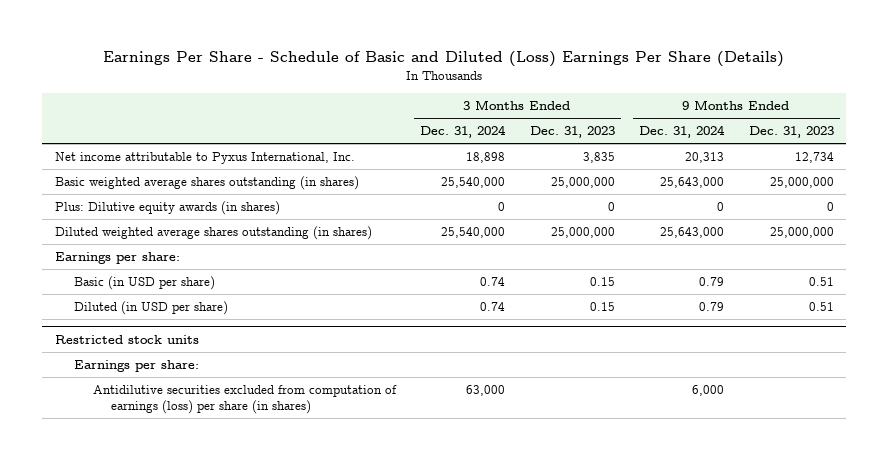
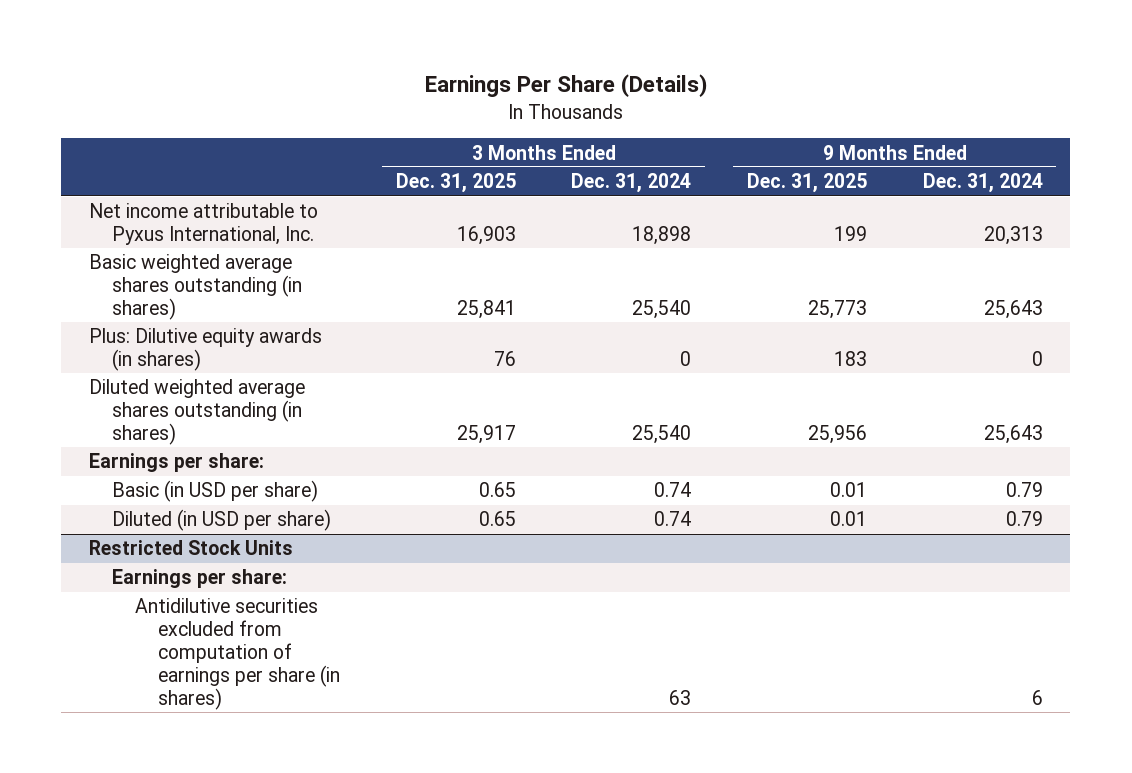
- Earnings Per Share - Schedule of Basic and Diluted (Loss) Earnings Per Share (Details)
+ Earnings Per Share (Details)
- | 3 Months Ended Dec. 31, 2024 | 3 Months Ended Dec. 31, 2023 | 9 Months Ended Dec. 31, 2024 | 9 Months Ended Dec. 31, 2023
+ | 3 Months Ended Dec. 31, 2025 | 3 Months Ended Dec. 31, 2024 | 9 Months Ended Dec. 31, 2025 | 9 Months Ended Dec. 31, 2024
- Basic weighted average shares outstanding (in shares) | 25,540,000 | 25,000,000 | 25,643,000 | 25,000,000
+ Basic weighted average shares outstanding (in shares) | 25,841 | 25,540 | 25,773 | 25,643
- Diluted weighted average shares outstanding (in shares) | 25,540,000 | 25,000,000 | 25,643,000 | 25,000,000
+ Diluted weighted average shares outstanding (in shares) | 25,917 | 25,540 | 25,956 | 25,643
- Restricted stock units
+ Restricted Stock Units
- Antidilutive securities excluded from computation of earnings (loss) per share (in shares) | 63,000 | | 6,000 |
+ Antidilutive securities excluded from computation of earnings per share (in shares) | | 63 | | 6

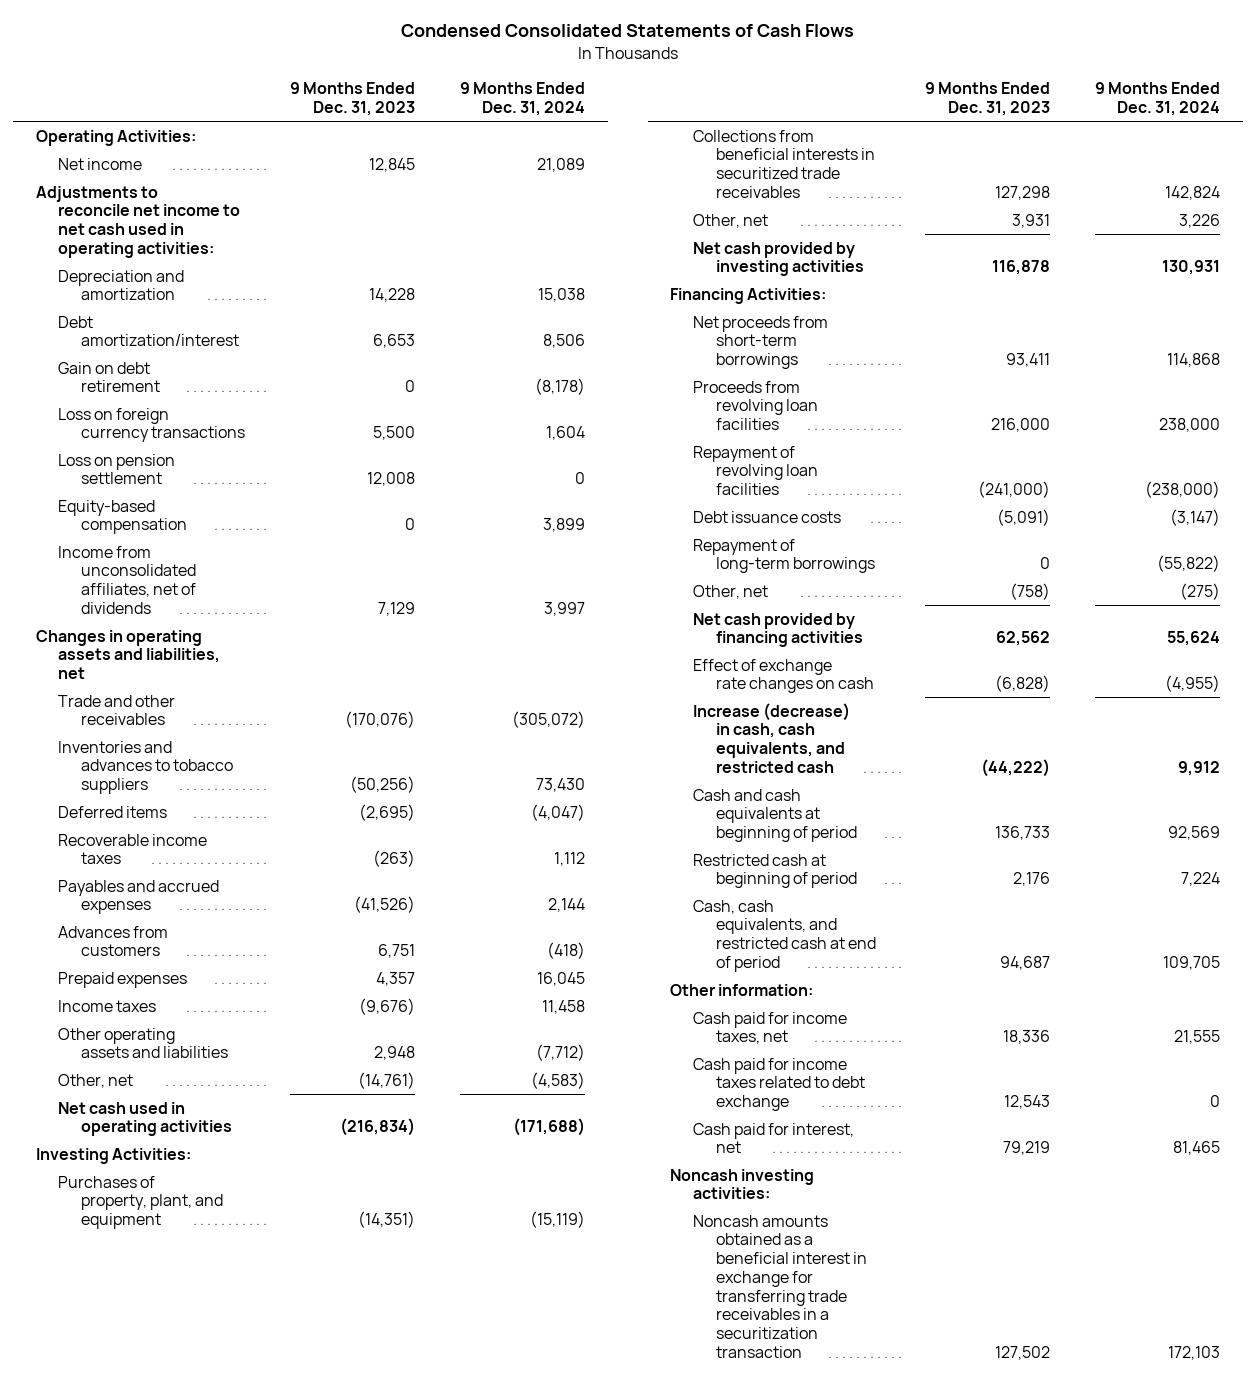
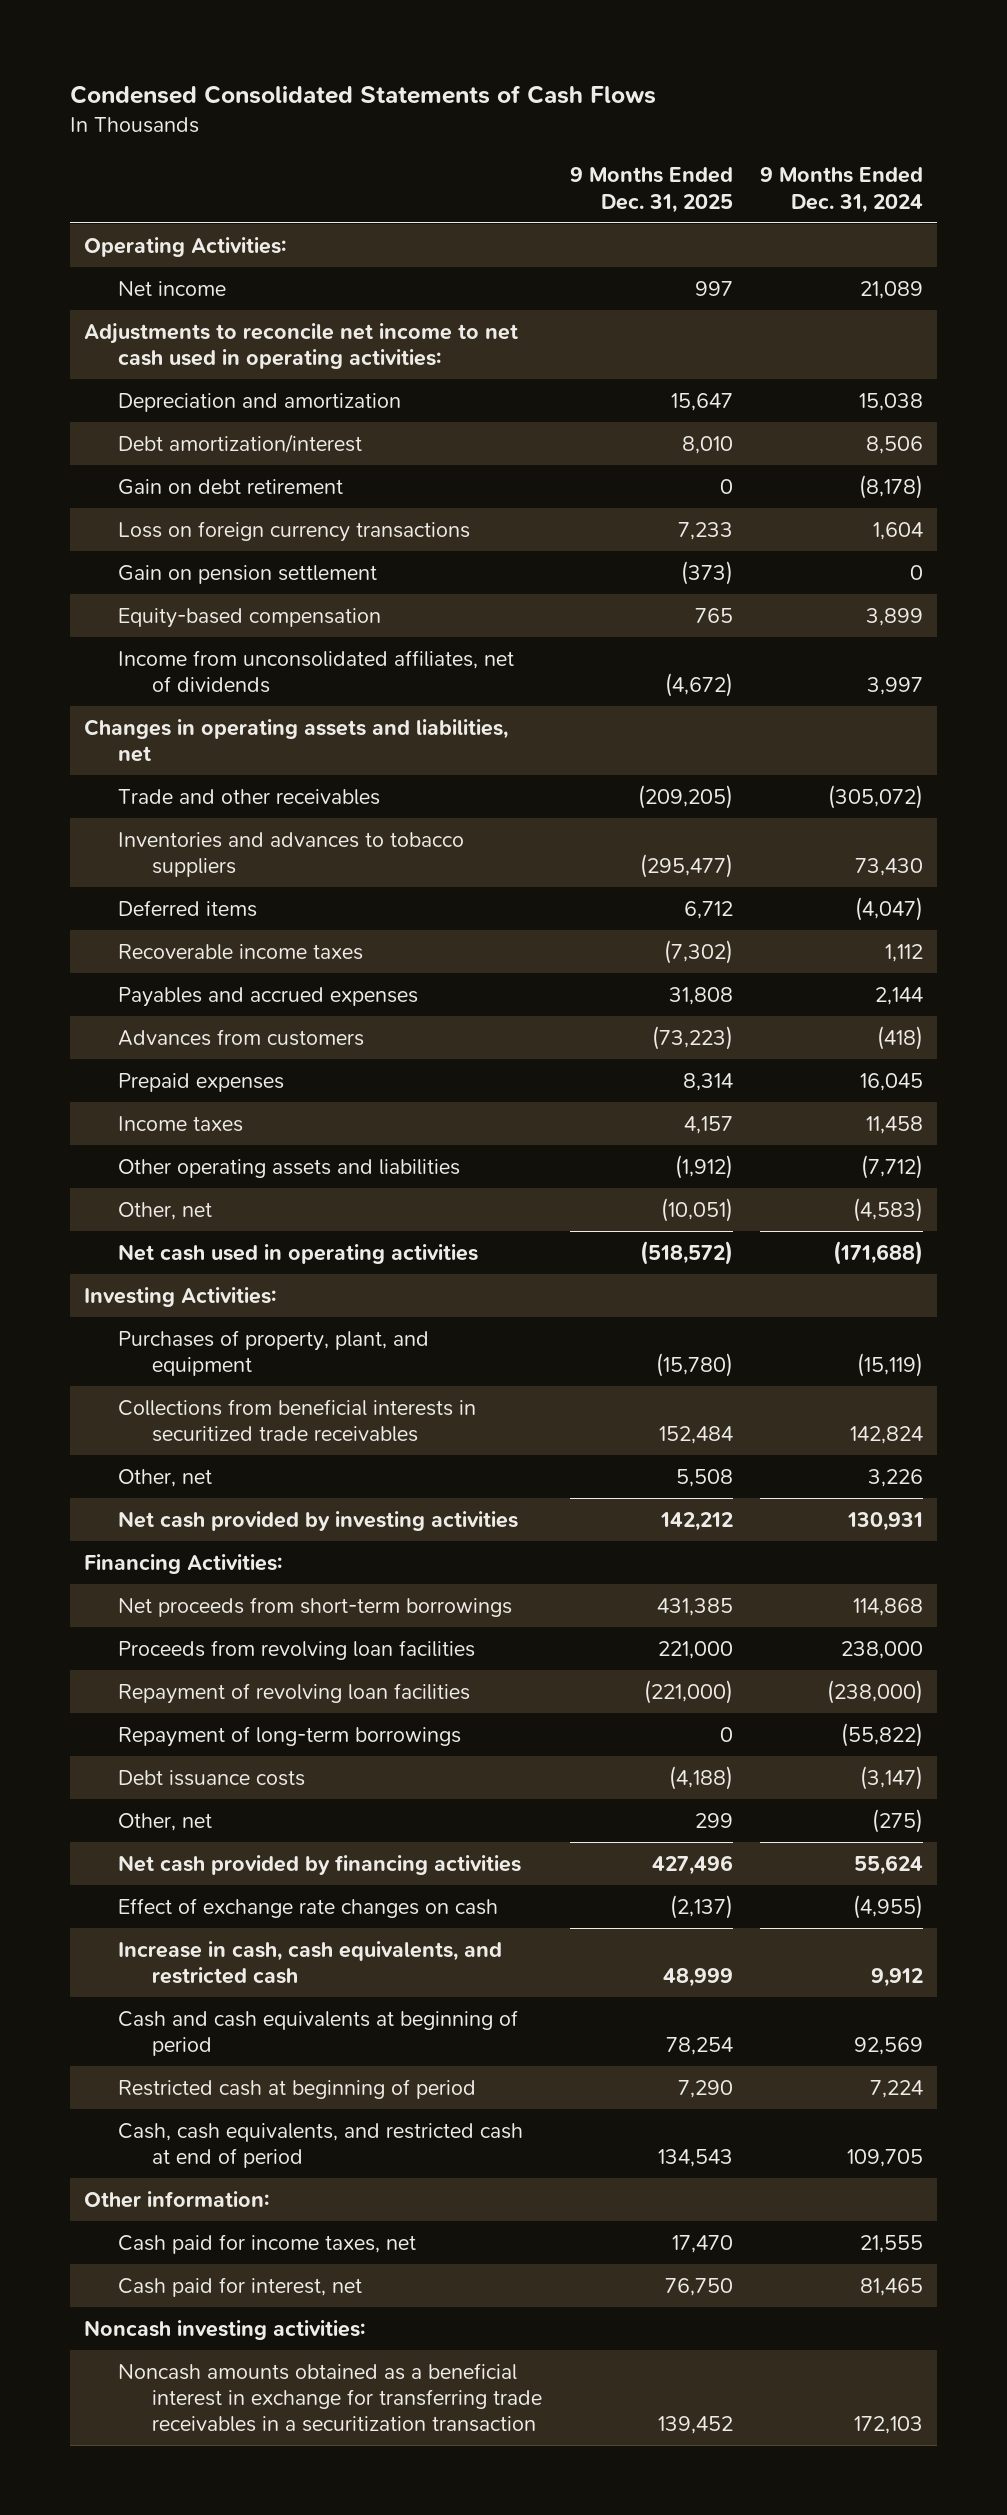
- | 9 Months Ended Dec. 31, 2023 | 9 Months Ended Dec. 31, 2024
+ | 9 Months Ended Dec. 31, 2025 | 9 Months Ended Dec. 31, 2024
- Loss on pension settlement | 12,008 | 0
+ Gain on pension settlement | (373) | 0
moved down: Debt issuance costs | (4,188) | (3,147)
- Increase (decrease) in cash, cash equivalents, and restricted cash | (44,222) | 9,912
+ Increase in cash, cash equivalents, and restricted cash | 48,999 | 9,912
- Cash paid for income taxes related to debt exchange | 12,543 | 0

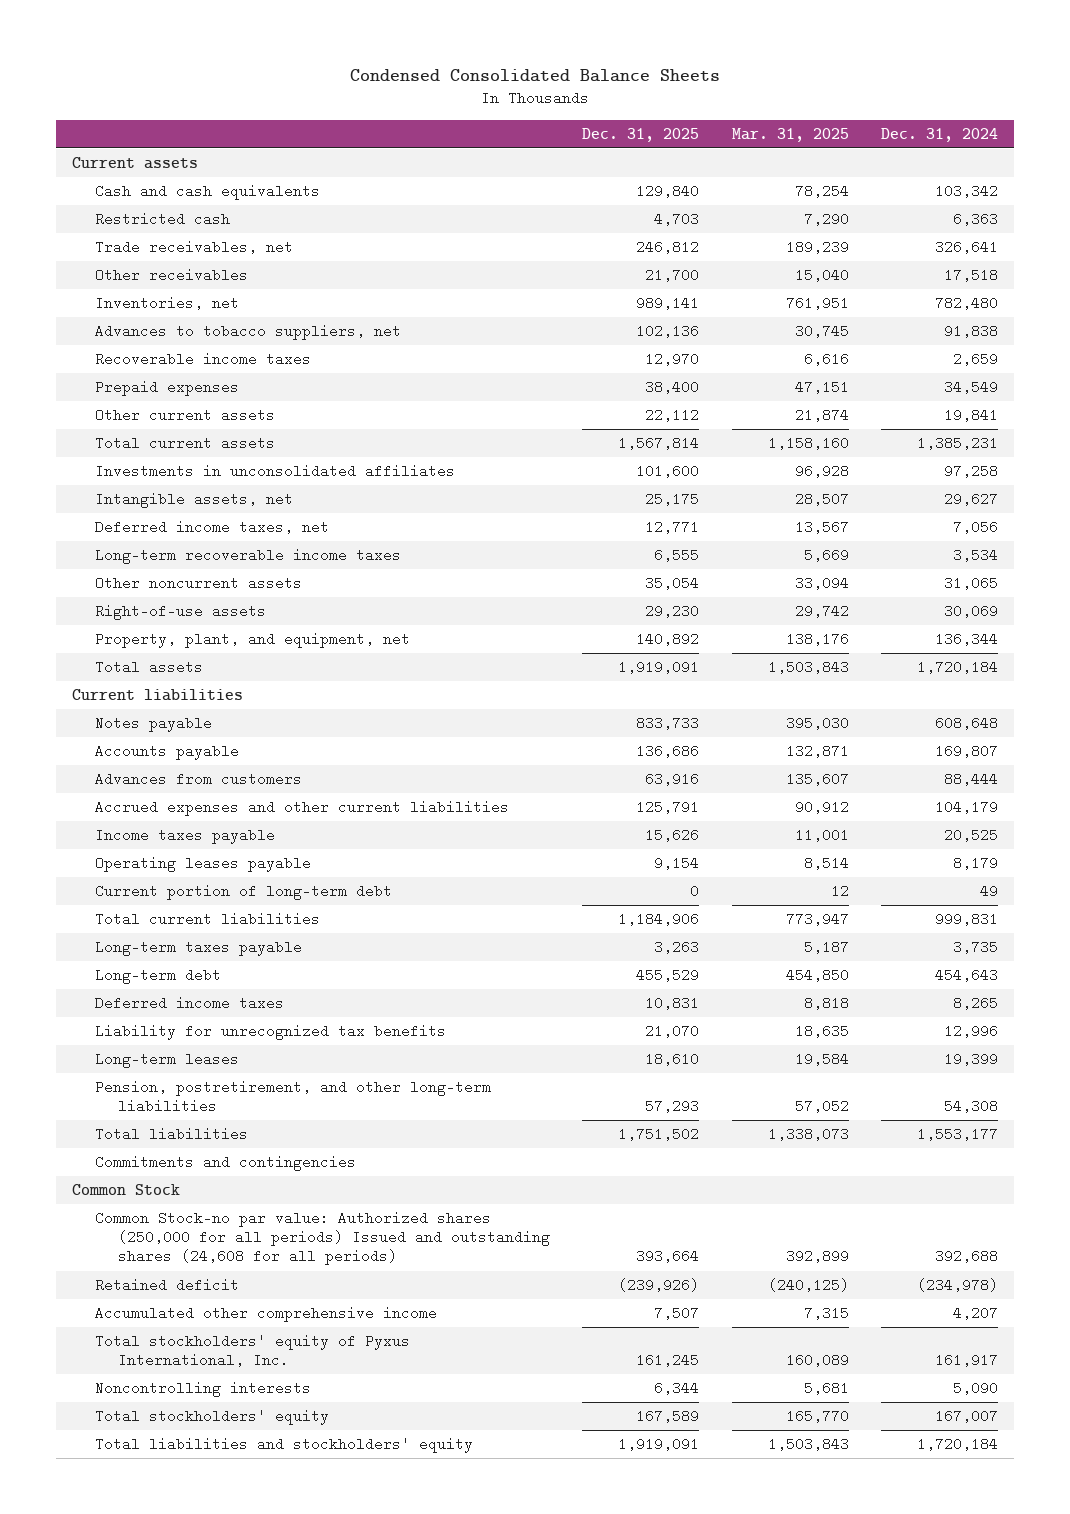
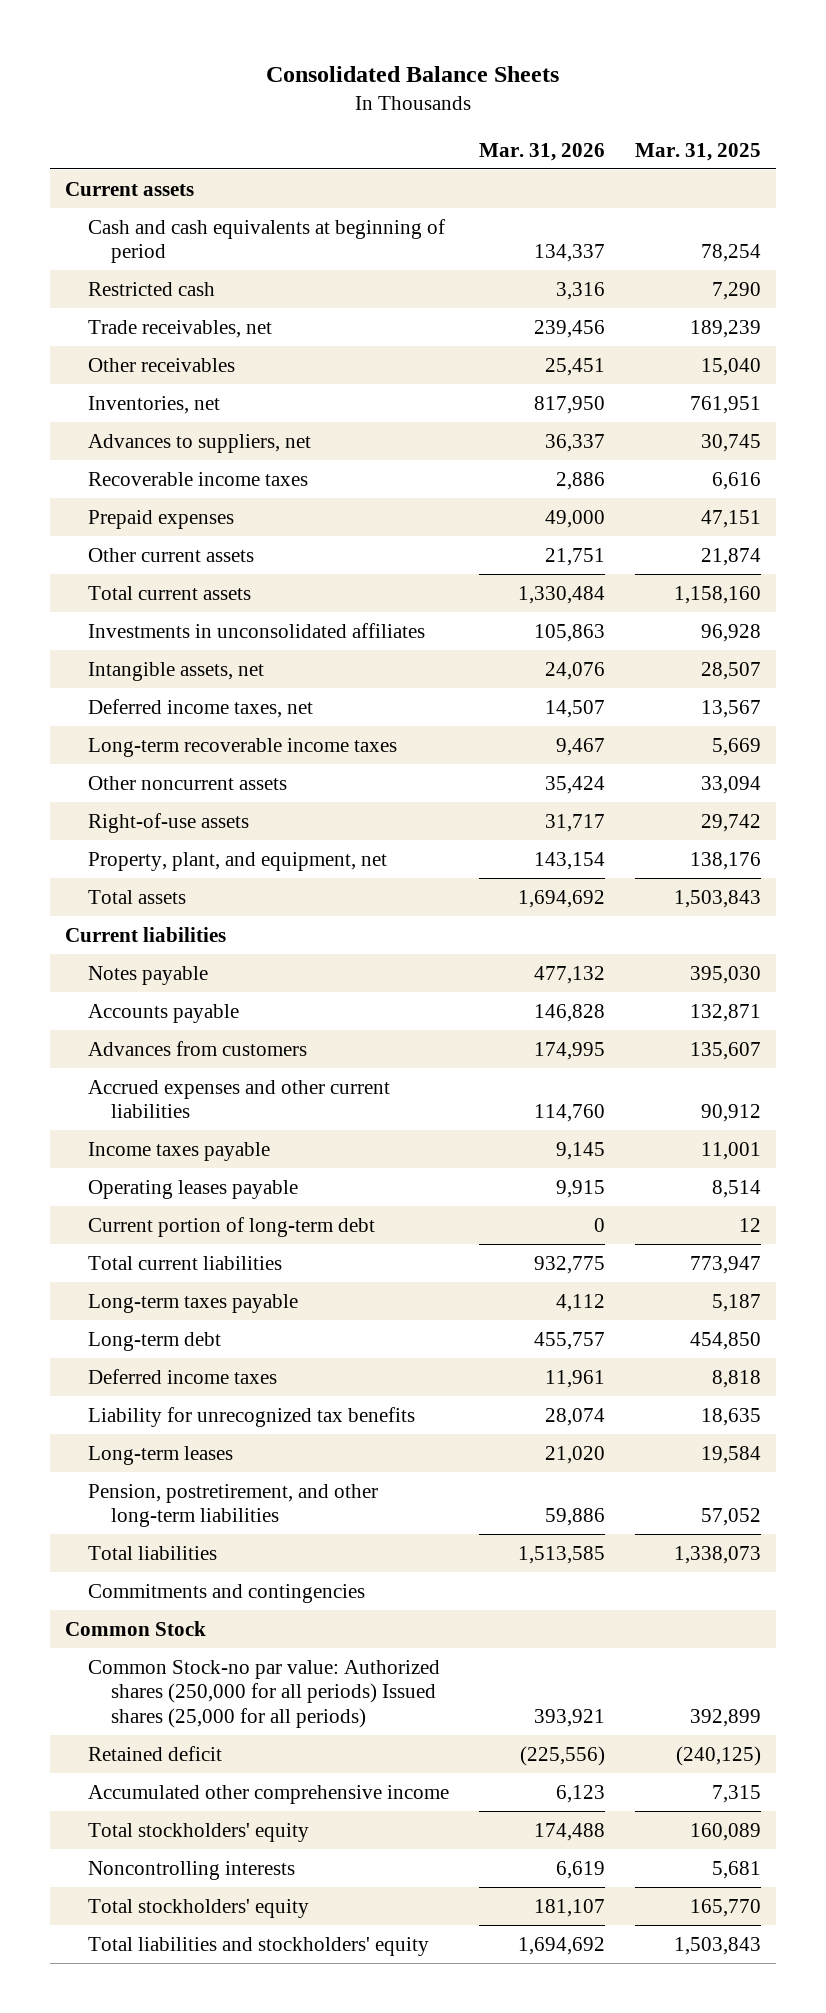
- Condensed Consolidated Balance Sheets
+ Consolidated Balance Sheets
- | Dec. 31, 2025 | Mar. 31, 2025 | Dec. 31, 2024
+ | Mar. 31, 2026 | Mar. 31, 2025
- Cash and cash equivalents | 129,840 | 78,254 | 103,342
+ Cash and cash equivalents at beginning of period | 134,337 | 78,254
- Advances to tobacco suppliers, net | 102,136 | 30,745 | 91,838
+ Advances to suppliers, net | 36,337 | 30,745
- Common Stock-no par value: Authorized shares (250,000 for all periods) Issued and outstanding shares (24,608 for all periods) | 393,664 | 392,899 | 392,688
+ Common Stock-no par value: Authorized shares (250,000 for all periods) Issued shares (25,000 for all periods) | 393,921 | 392,899
- Total stockholders' equity of Pyxus International, Inc. | 161,245 | 160,089 | 161,917
+ Total stockholders' equity | 174,488 | 160,089

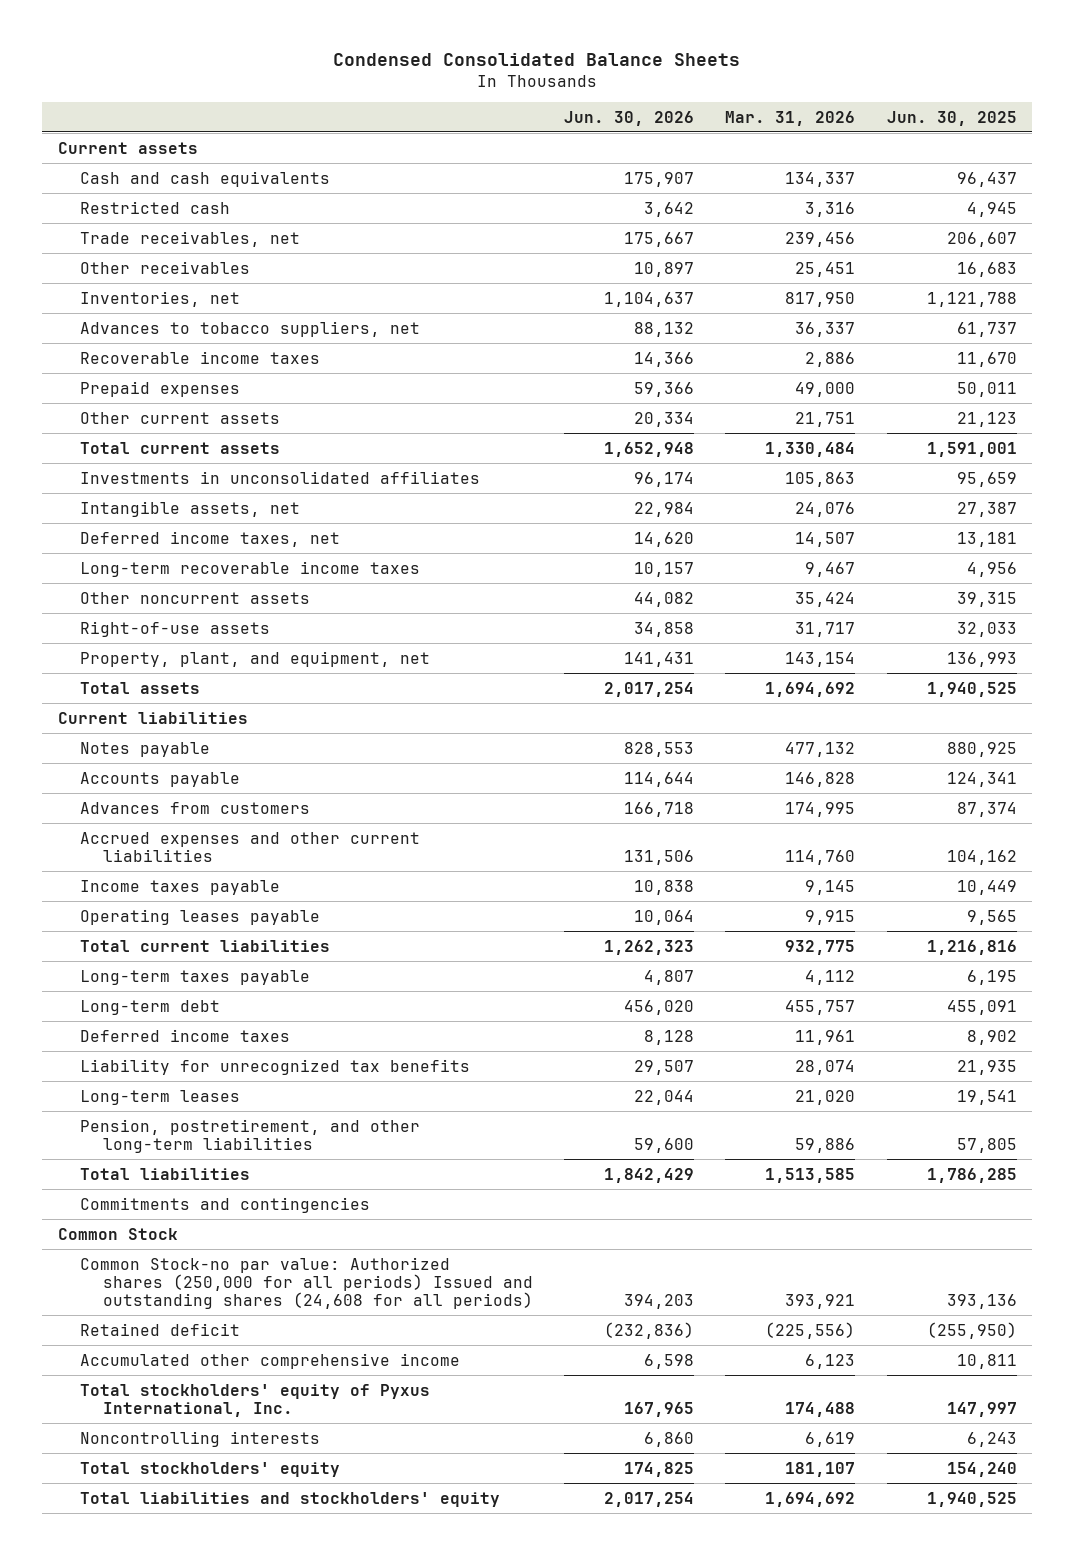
- Consolidated Balance Sheets
+ Condensed Consolidated Balance Sheets
- | Mar. 31, 2026 | Mar. 31, 2025
+ | Jun. 30, 2026 | Mar. 31, 2026 | Jun. 30, 2025
- Cash and cash equivalents at beginning of period | 134,337 | 78,254
+ Cash and cash equivalents | 175,907 | 134,337 | 96,437
- Advances to suppliers, net | 36,337 | 30,745
+ Advances to tobacco suppliers, net | 88,132 | 36,337 | 61,737
- Current portion of long-term debt | 0 | 12
- Common Stock-no par value: Authorized shares (250,000 for all periods) Issued shares (25,000 for all periods) | 393,921 | 392,899
+ Common Stock-no par value: Authorized shares (250,000 for all periods) Issued and outstanding shares (24,608 for all periods) | 394,203 | 393,921 | 393,136
- Total stockholders' equity | 174,488 | 160,089
+ Total stockholders' equity of Pyxus International, Inc. | 167,965 | 174,488 | 147,997

